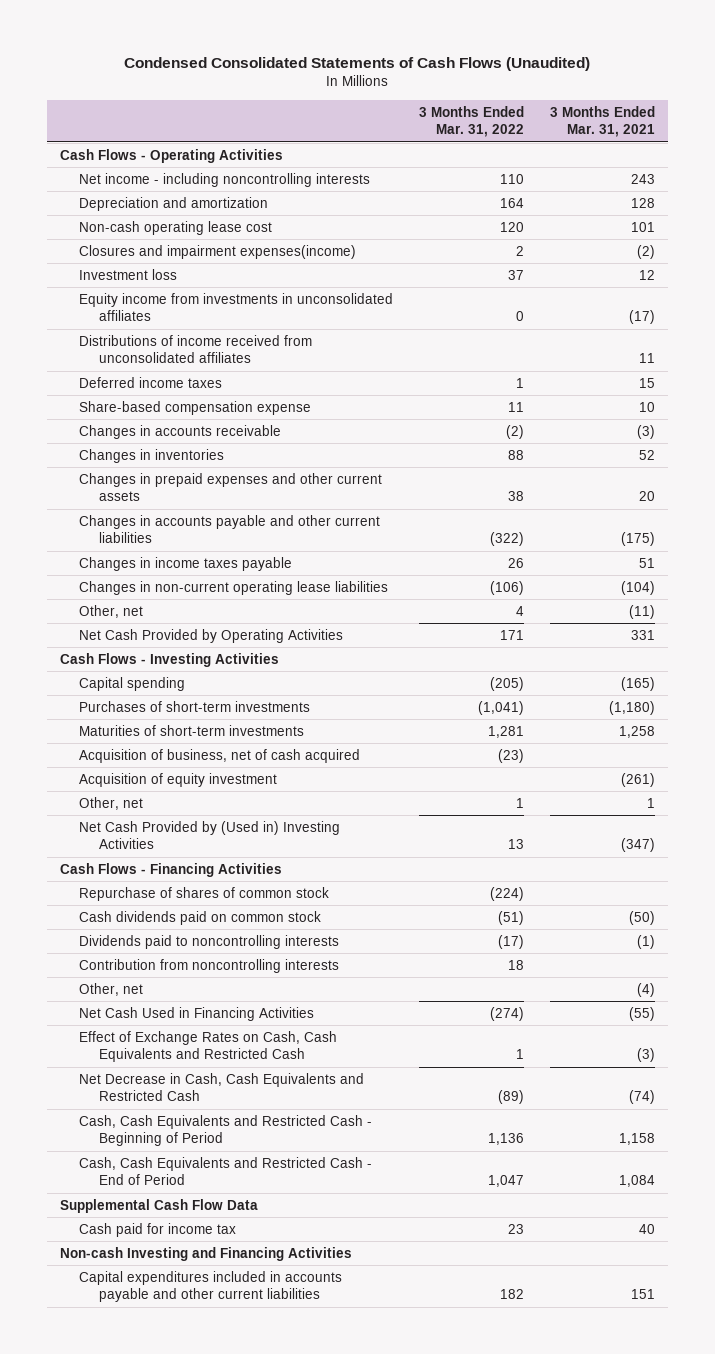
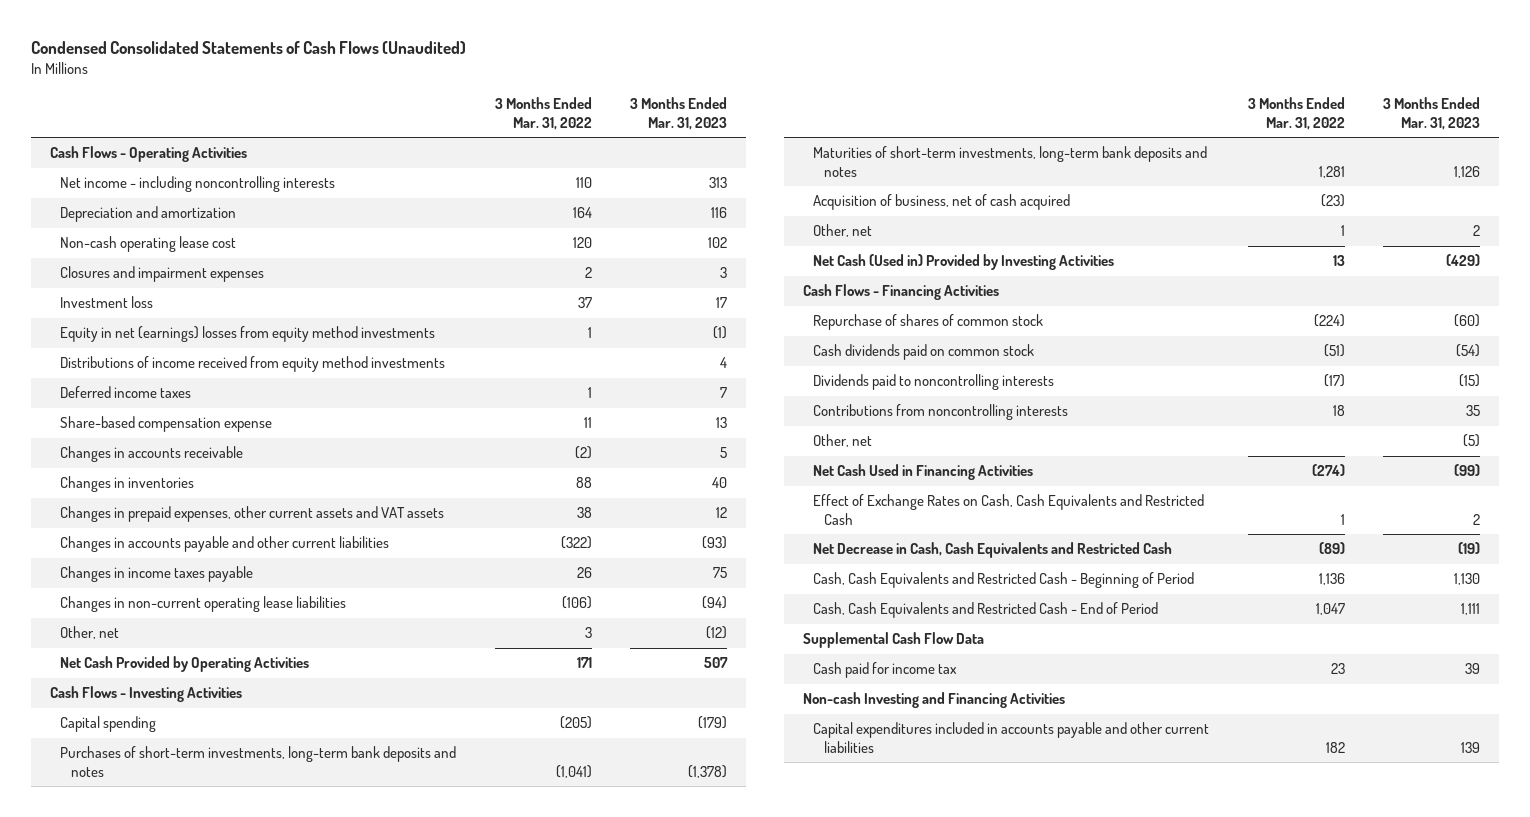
- | 3 Months Ended Mar. 31, 2022 | 3 Months Ended Mar. 31, 2021
+ | 3 Months Ended Mar. 31, 2022 | 3 Months Ended Mar. 31, 2023
- Closures and impairment expenses(income) | 2 | (2)
+ Closures and impairment expenses | 2 | 3
- Equity income from investments in unconsolidated affiliates | 0 | (17)
- Distributions of income received from unconsolidated affiliates | | 11
+ Equity in net (earnings) losses from equity method investments | 1 | (1)
+ Distributions of income received from equity method investments | | 4
- Changes in prepaid expenses and other current assets | 38 | 20
+ Changes in prepaid expenses, other current assets and VAT assets | 38 | 12
- Other, net | 4 | (11)
+ Other, net | 3 | (12)
- Purchases of short-term investments | (1,041) | (1,180)
- Maturities of short-term investments | 1,281 | 1,258
+ Purchases of short-term investments, long-term bank deposits and notes | (1,041) | (1,378)
+ Maturities of short-term investments, long-term bank deposits and notes | 1,281 | 1,126
- Acquisition of equity investment | | (261)
- Net Cash Provided by (Used in) Investing Activities | 13 | (347)
+ Net Cash (Used in) Provided by Investing Activities | 13 | (429)
- Contribution from noncontrolling interests | 18 |
+ Contributions from noncontrolling interests | 18 | 35

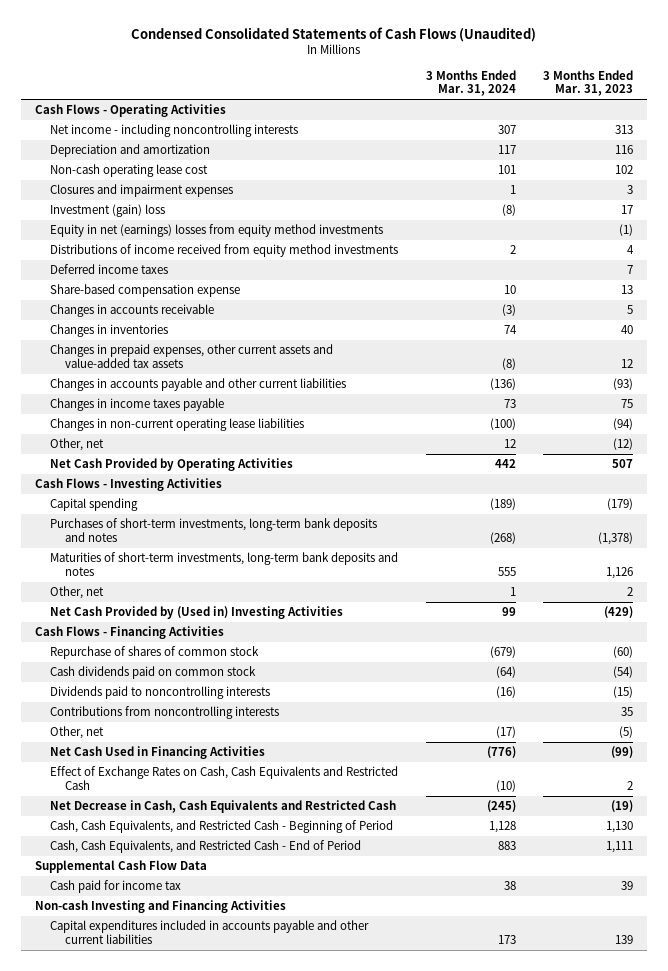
- | 3 Months Ended Mar. 31, 2022 | 3 Months Ended Mar. 31, 2023
+ | 3 Months Ended Mar. 31, 2024 | 3 Months Ended Mar. 31, 2023
- Investment loss | 37 | 17
+ Investment (gain) loss | (8) | 17
- Changes in prepaid expenses, other current assets and VAT assets | 38 | 12
+ Changes in prepaid expenses, other current assets and value-added tax assets | (8) | 12
- Acquisition of business, net of cash acquired | (23) |
- Net Cash (Used in) Provided by Investing Activities | 13 | (429)
+ Net Cash Provided by (Used in) Investing Activities | 99 | (429)
- Cash, Cash Equivalents and Restricted Cash - Beginning of Period | 1,136 | 1,130
- Cash, Cash Equivalents and Restricted Cash - End of Period | 1,047 | 1,111
+ Cash, Cash Equivalents, and Restricted Cash - Beginning of Period | 1,128 | 1,130
+ Cash, Cash Equivalents, and Restricted Cash - End of Period | 883 | 1,111

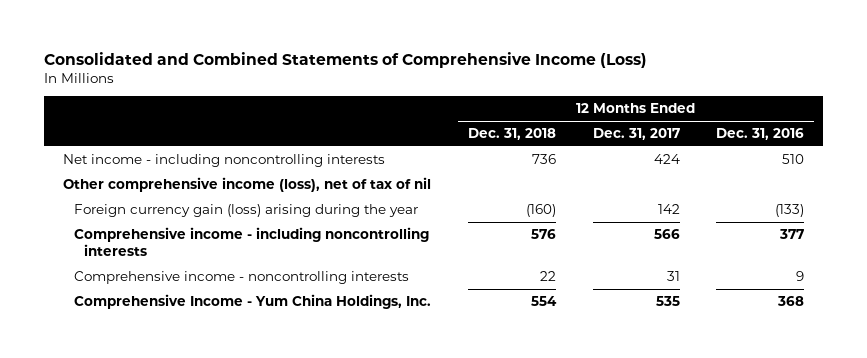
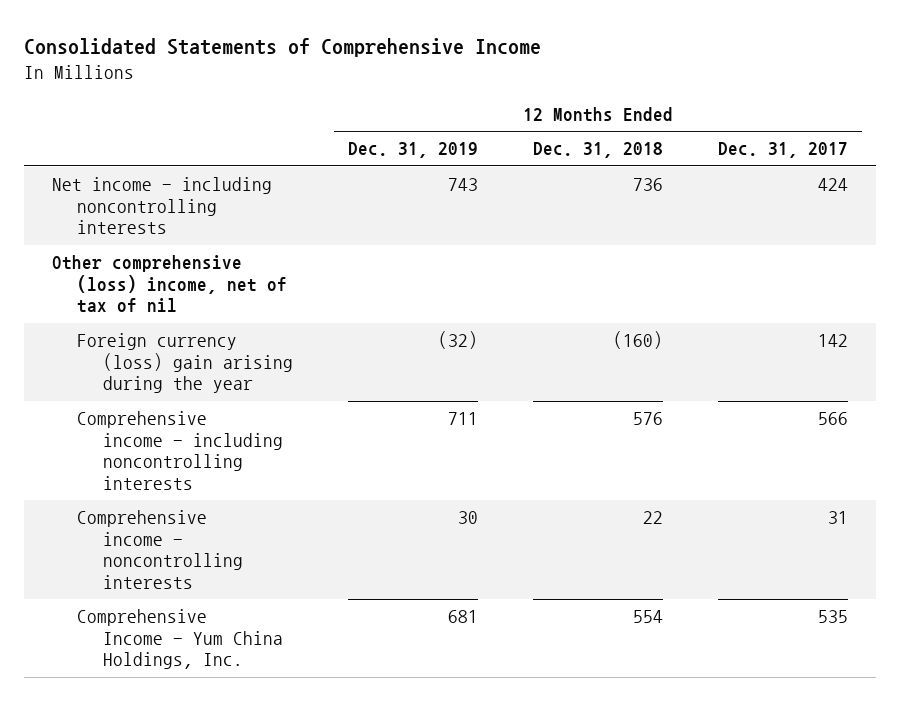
- Consolidated and Combined Statements of Comprehensive Income (Loss)
+ Consolidated Statements of Comprehensive Income
- | 12 Months Ended Dec. 31, 2018 | 12 Months Ended Dec. 31, 2017 | 12 Months Ended Dec. 31, 2016
+ | 12 Months Ended Dec. 31, 2019 | 12 Months Ended Dec. 31, 2018 | 12 Months Ended Dec. 31, 2017
- Other comprehensive income (loss), net of tax of nil
- Foreign currency gain (loss) arising during the year | (160) | 142 | (133)
+ Other comprehensive (loss) income, net of tax of nil
+ Foreign currency (loss) gain arising during the year | (32) | (160) | 142

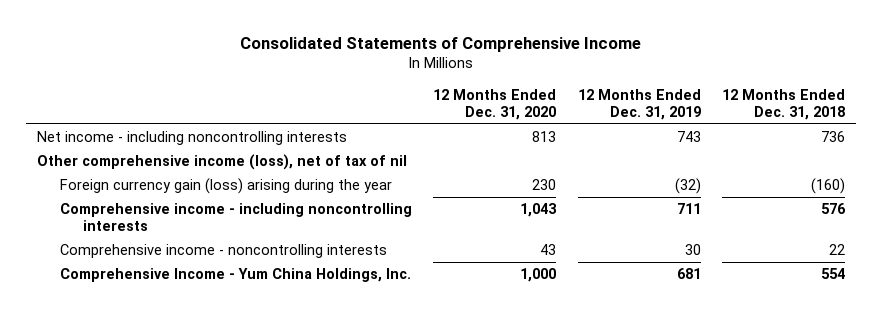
- | 12 Months Ended Dec. 31, 2019 | 12 Months Ended Dec. 31, 2018 | 12 Months Ended Dec. 31, 2017
+ | 12 Months Ended Dec. 31, 2020 | 12 Months Ended Dec. 31, 2019 | 12 Months Ended Dec. 31, 2018
- Other comprehensive (loss) income, net of tax of nil
- Foreign currency (loss) gain arising during the year | (32) | (160) | 142
+ Other comprehensive income (loss), net of tax of nil
+ Foreign currency gain (loss) arising during the year | 230 | (32) | (160)

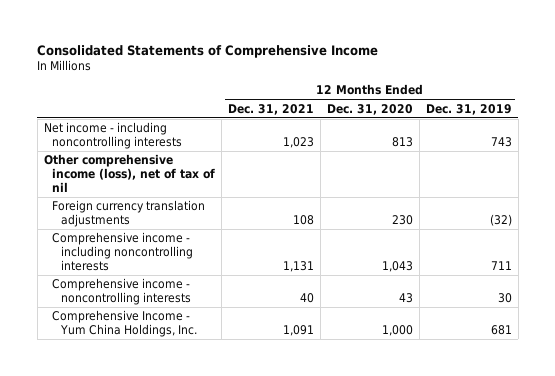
- | 12 Months Ended Dec. 31, 2020 | 12 Months Ended Dec. 31, 2019 | 12 Months Ended Dec. 31, 2018
+ | 12 Months Ended Dec. 31, 2021 | 12 Months Ended Dec. 31, 2020 | 12 Months Ended Dec. 31, 2019
- Foreign currency gain (loss) arising during the year | 230 | (32) | (160)
+ Foreign currency translation adjustments | 108 | 230 | (32)

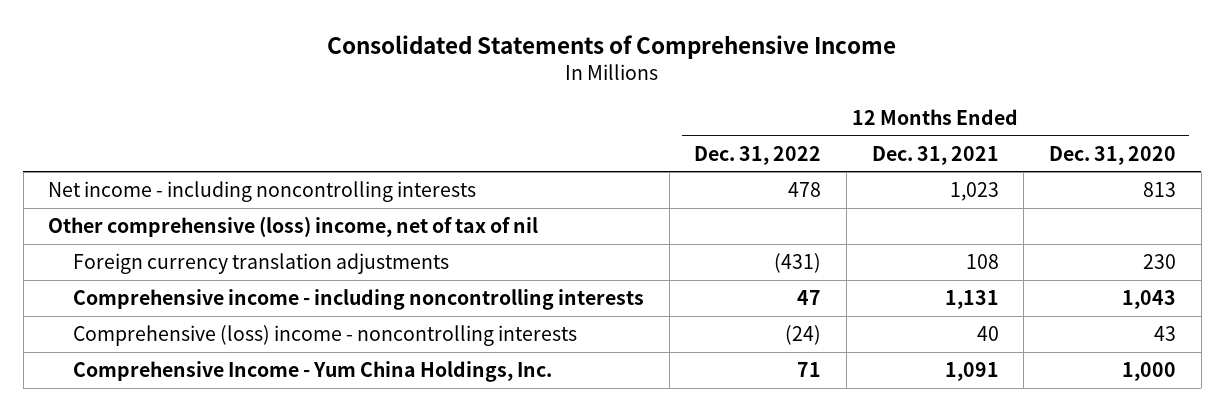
- | 12 Months Ended Dec. 31, 2021 | 12 Months Ended Dec. 31, 2020 | 12 Months Ended Dec. 31, 2019
+ | 12 Months Ended Dec. 31, 2022 | 12 Months Ended Dec. 31, 2021 | 12 Months Ended Dec. 31, 2020
- Other comprehensive income (loss), net of tax of nil
+ Other comprehensive (loss) income, net of tax of nil
- Comprehensive income - noncontrolling interests | 40 | 43 | 30
+ Comprehensive (loss) income - noncontrolling interests | (24) | 40 | 43

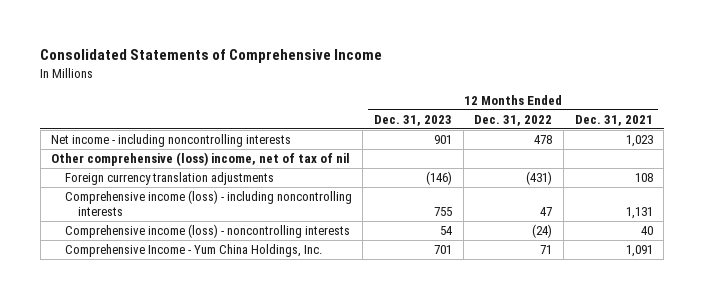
- | 12 Months Ended Dec. 31, 2022 | 12 Months Ended Dec. 31, 2021 | 12 Months Ended Dec. 31, 2020
+ | 12 Months Ended Dec. 31, 2023 | 12 Months Ended Dec. 31, 2022 | 12 Months Ended Dec. 31, 2021
- Comprehensive income - including noncontrolling interests | 47 | 1,131 | 1,043
- Comprehensive (loss) income - noncontrolling interests | (24) | 40 | 43
+ Comprehensive income (loss) - including noncontrolling interests | 755 | 47 | 1,131
+ Comprehensive income (loss) - noncontrolling interests | 54 | (24) | 40

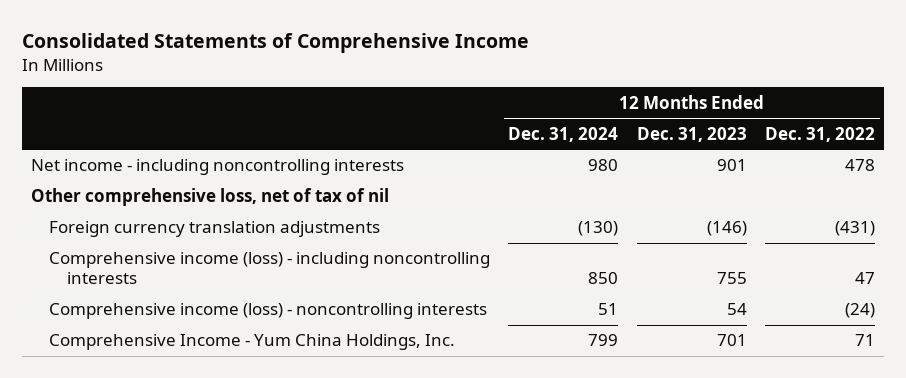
- | 12 Months Ended Dec. 31, 2023 | 12 Months Ended Dec. 31, 2022 | 12 Months Ended Dec. 31, 2021
+ | 12 Months Ended Dec. 31, 2024 | 12 Months Ended Dec. 31, 2023 | 12 Months Ended Dec. 31, 2022
- Other comprehensive (loss) income, net of tax of nil
+ Other comprehensive loss, net of tax of nil

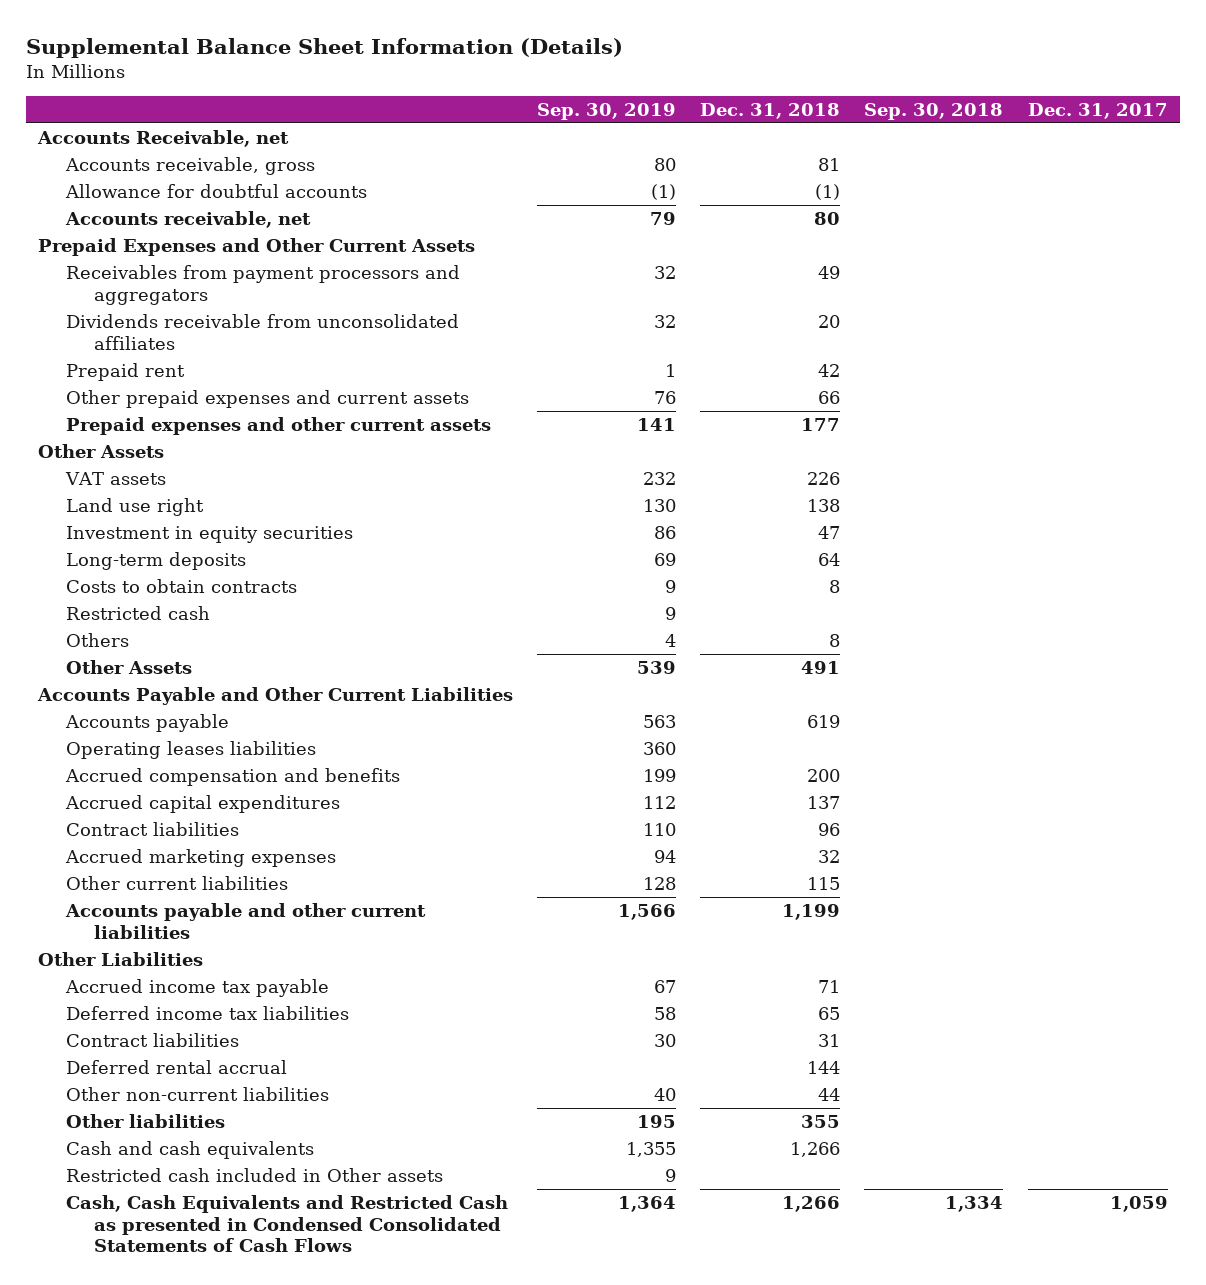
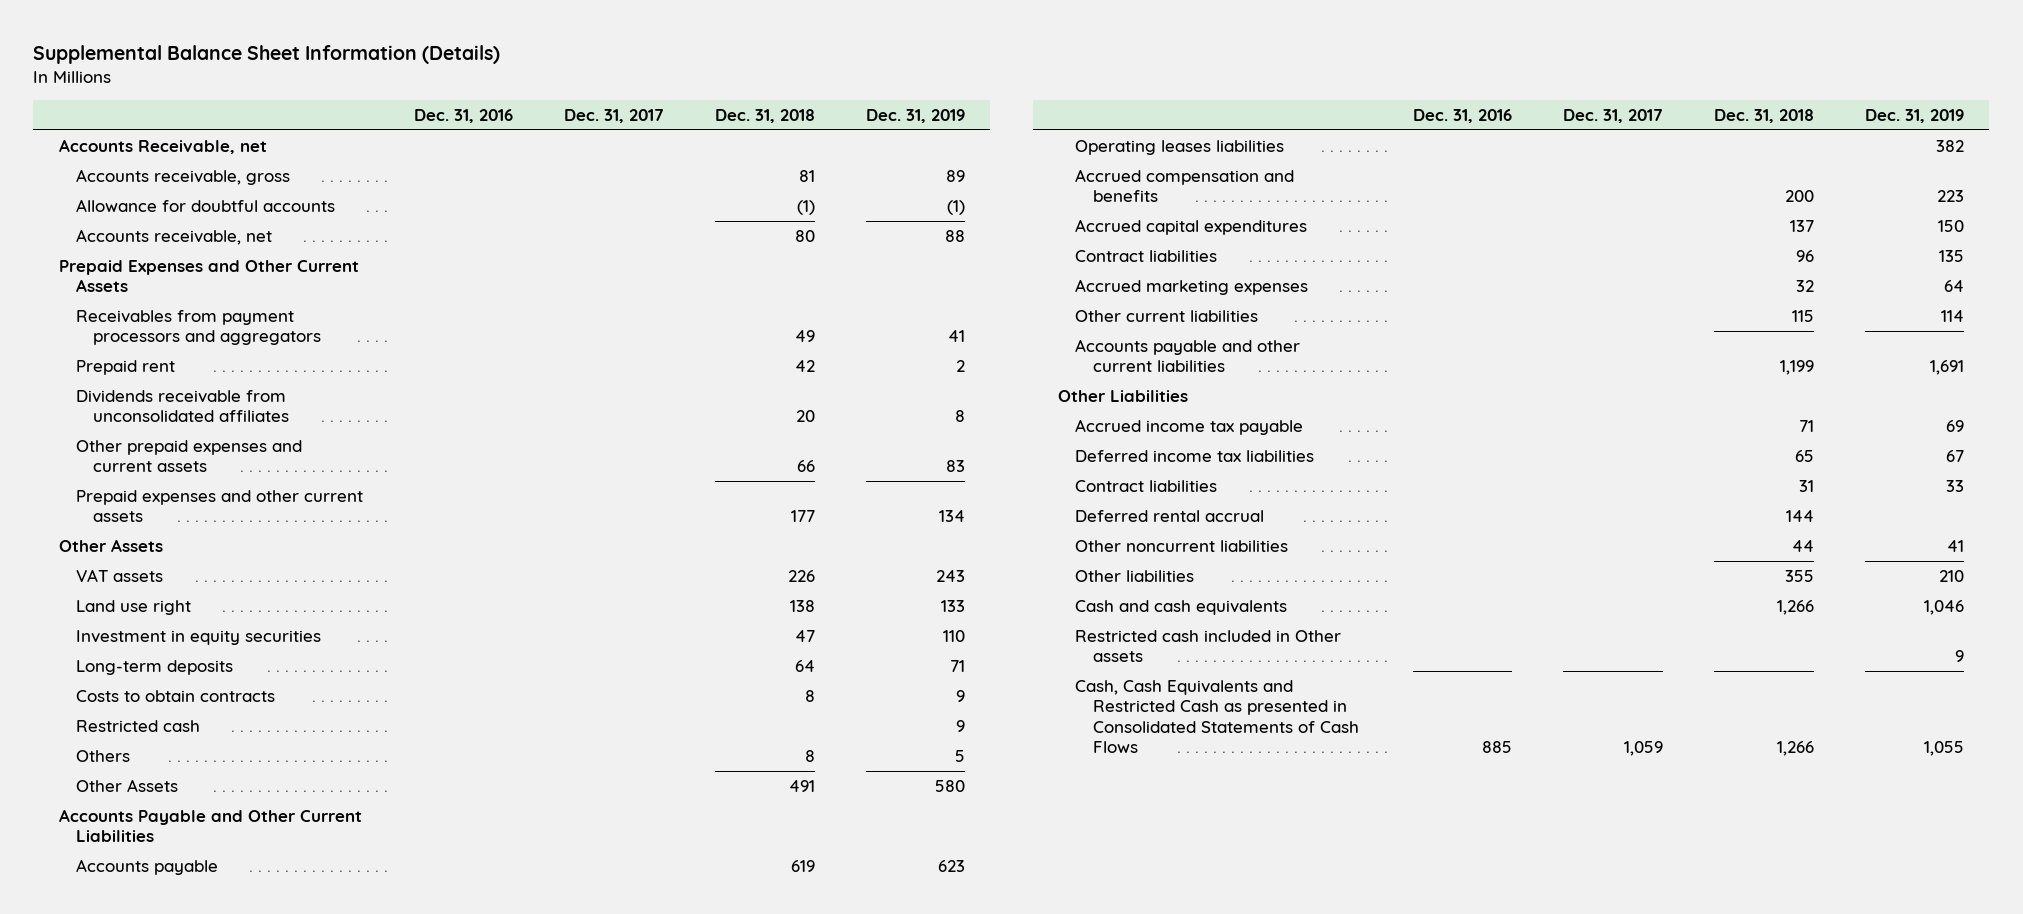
- | Sep. 30, 2019 | Dec. 31, 2018 | Sep. 30, 2018 | Dec. 31, 2017
+ | Dec. 31, 2016 | Dec. 31, 2017 | Dec. 31, 2018 | Dec. 31, 2019
moved down: Dividends receivable from unconsolidated affiliates | | | 20 | 8
- Other non-current liabilities | 40 | 44 | |
+ Other noncurrent liabilities | | | 44 | 41
- Cash, Cash Equivalents and Restricted Cash as presented in Condensed Consolidated Statements of Cash Flows | 1,364 | 1,266 | 1,334 | 1,059
+ Cash, Cash Equivalents and Restricted Cash as presented in Consolidated Statements of Cash Flows | 885 | 1,059 | 1,266 | 1,055

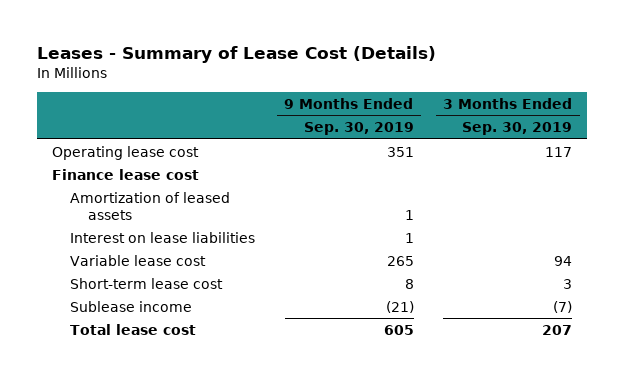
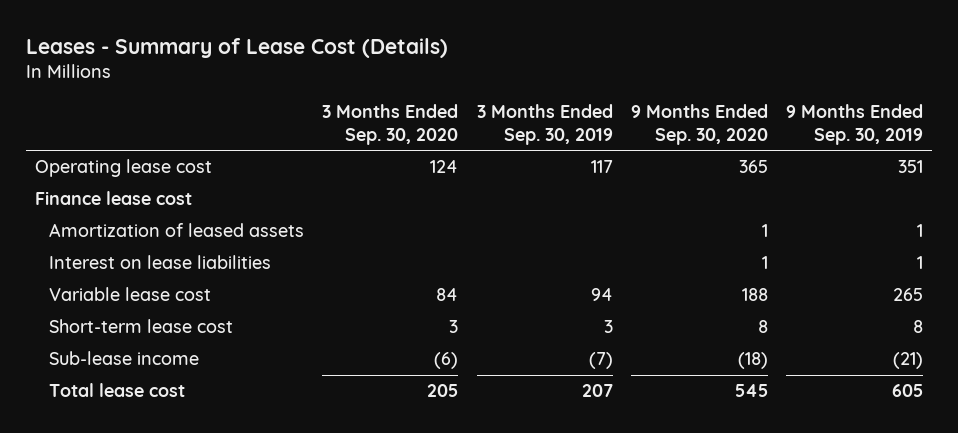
- | 9 Months Ended Sep. 30, 2019 | 3 Months Ended Sep. 30, 2019
+ | 3 Months Ended Sep. 30, 2020 | 3 Months Ended Sep. 30, 2019 | 9 Months Ended Sep. 30, 2020 | 9 Months Ended Sep. 30, 2019
- Sublease income | (21) | (7)
+ Sub-lease income | (6) | (7) | (18) | (21)

